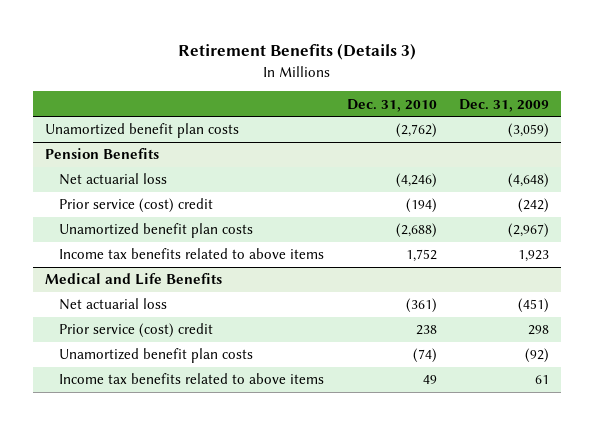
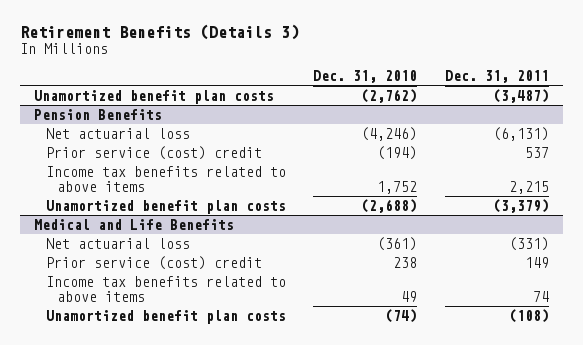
- | Dec. 31, 2010 | Dec. 31, 2009
+ | Dec. 31, 2010 | Dec. 31, 2011
@ Pension Benefits
moved down: Unamortized benefit plan costs | (2,688) | (3,379)
@ Medical and Life Benefits
moved down: Unamortized benefit plan costs | (74) | (108)

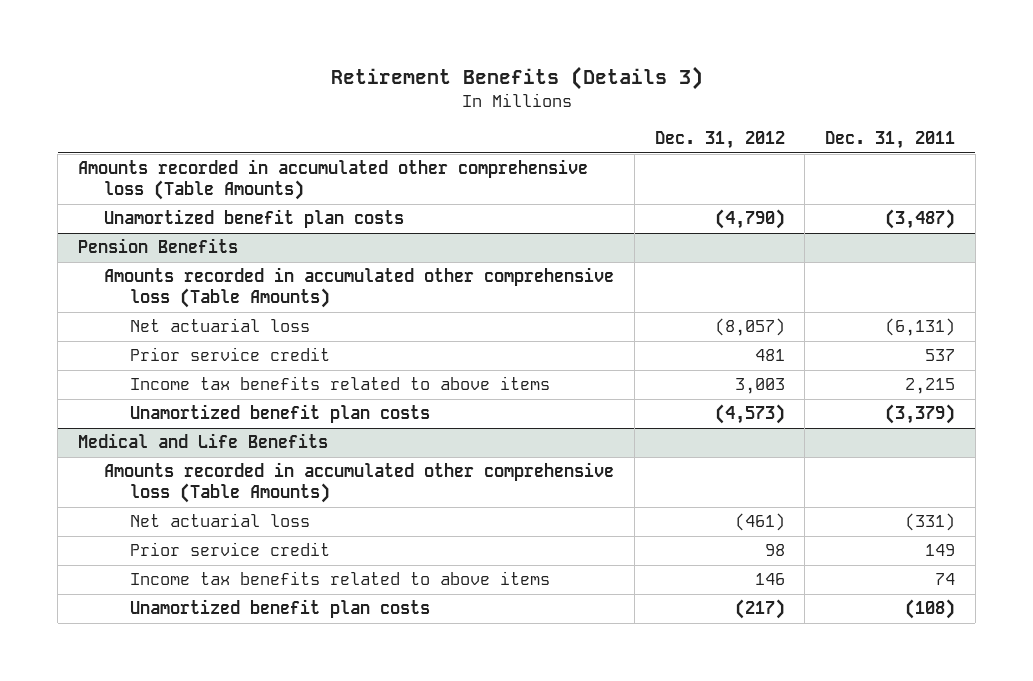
- | Dec. 31, 2010 | Dec. 31, 2011
+ | Dec. 31, 2012 | Dec. 31, 2011
+ Amounts recorded in accumulated other comprehensive loss (Table Amounts)
@ Pension Benefits
+ Amounts recorded in accumulated other comprehensive loss (Table Amounts)
- Prior service (cost) credit | (194) | 537
+ Prior service credit | 481 | 537
@ Medical and Life Benefits
+ Amounts recorded in accumulated other comprehensive loss (Table Amounts)
- Prior service (cost) credit | 238 | 149
+ Prior service credit | 98 | 149

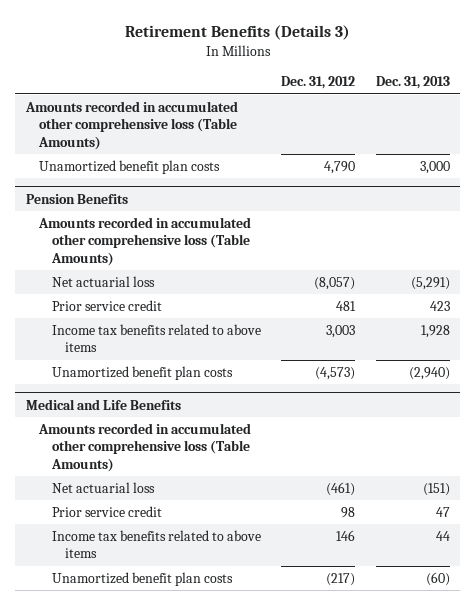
- | Dec. 31, 2012 | Dec. 31, 2011
+ | Dec. 31, 2012 | Dec. 31, 2013
- Unamortized benefit plan costs | (4,790) | (3,487)
+ Unamortized benefit plan costs | 4,790 | 3,000

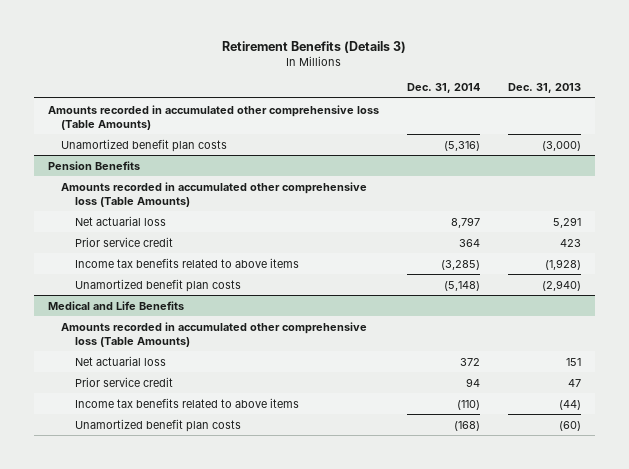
- | Dec. 31, 2012 | Dec. 31, 2013
+ | Dec. 31, 2014 | Dec. 31, 2013
- Unamortized benefit plan costs | 4,790 | 3,000
+ Unamortized benefit plan costs | (5,316) | (3,000)
@ Pension Benefits
- Net actuarial loss | (8,057) | (5,291)
+ Net actuarial loss | 8,797 | 5,291
- Income tax benefits related to above items | 3,003 | 1,928
+ Income tax benefits related to above items | (3,285) | (1,928)
@ Medical and Life Benefits
- Net actuarial loss | (461) | (151)
+ Net actuarial loss | 372 | 151
- Income tax benefits related to above items | 146 | 44
+ Income tax benefits related to above items | (110) | (44)

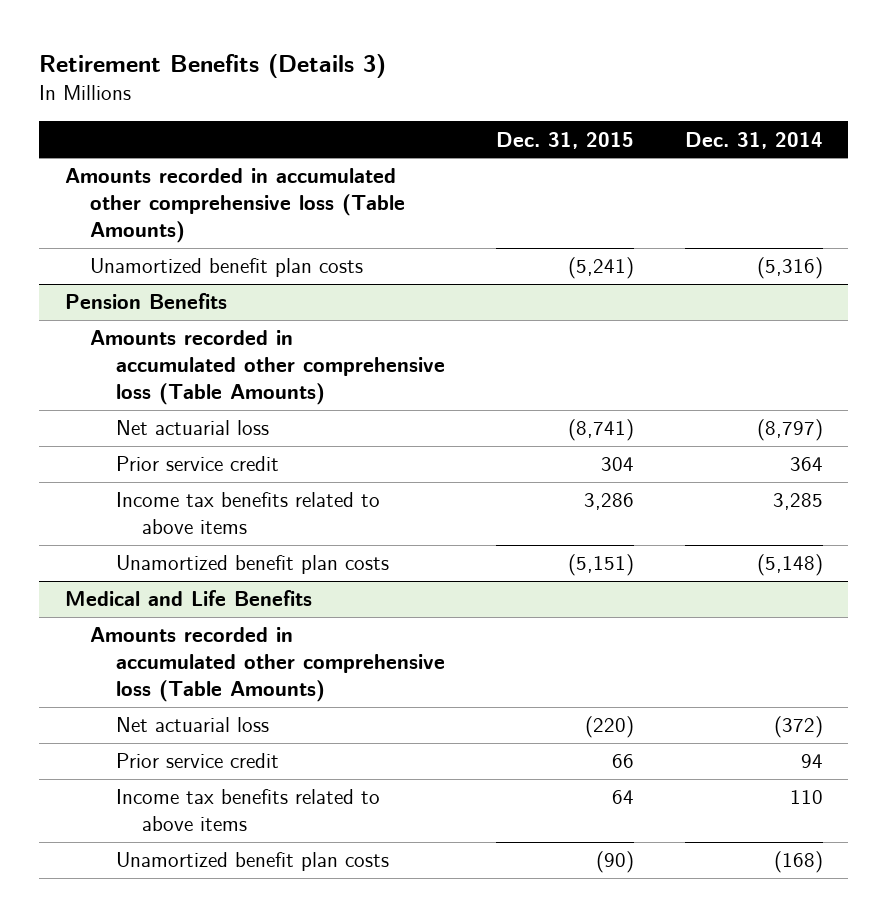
- | Dec. 31, 2014 | Dec. 31, 2013
+ | Dec. 31, 2015 | Dec. 31, 2014
@ Pension Benefits
- Net actuarial loss | 8,797 | 5,291
+ Net actuarial loss | (8,741) | (8,797)
- Income tax benefits related to above items | (3,285) | (1,928)
+ Income tax benefits related to above items | 3,286 | 3,285
@ Medical and Life Benefits
- Net actuarial loss | 372 | 151
+ Net actuarial loss | (220) | (372)
- Income tax benefits related to above items | (110) | (44)
+ Income tax benefits related to above items | 64 | 110

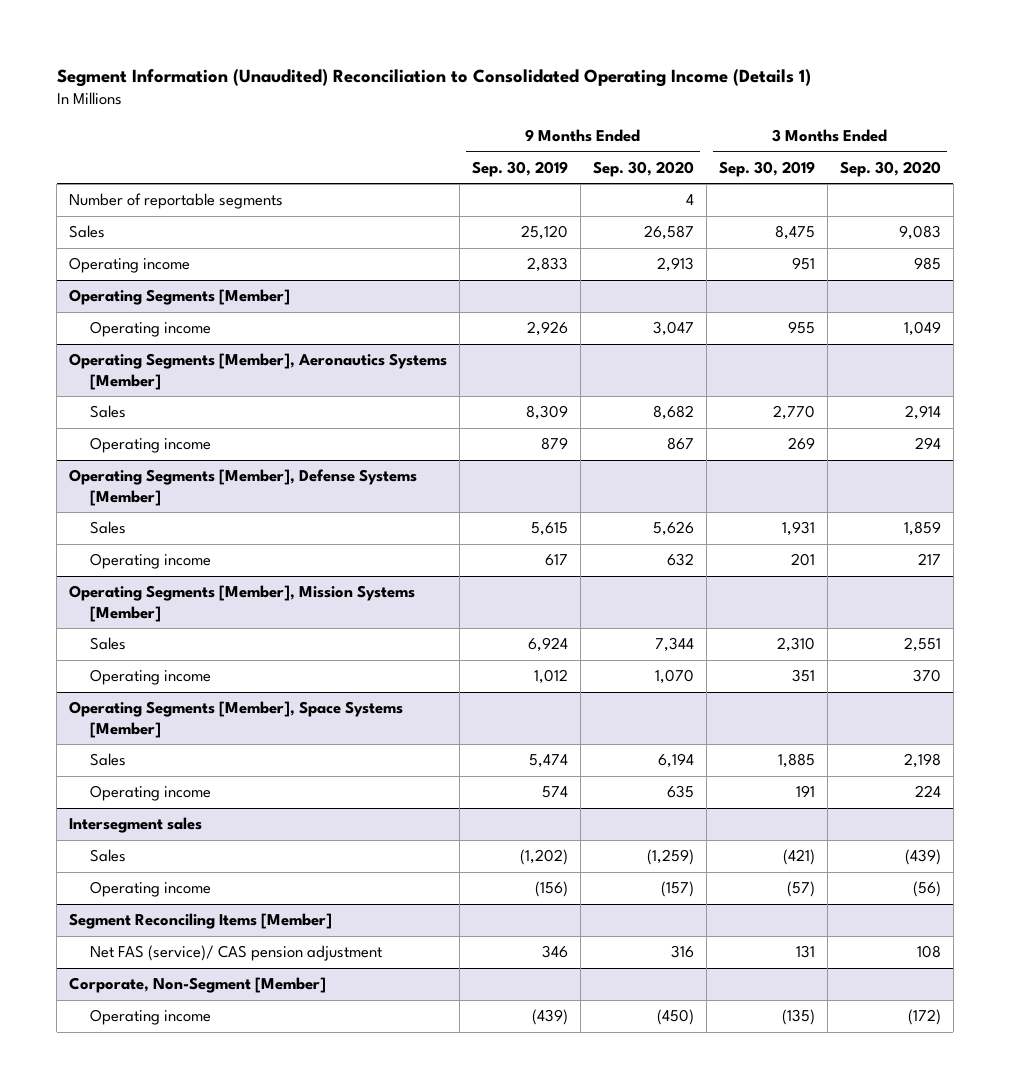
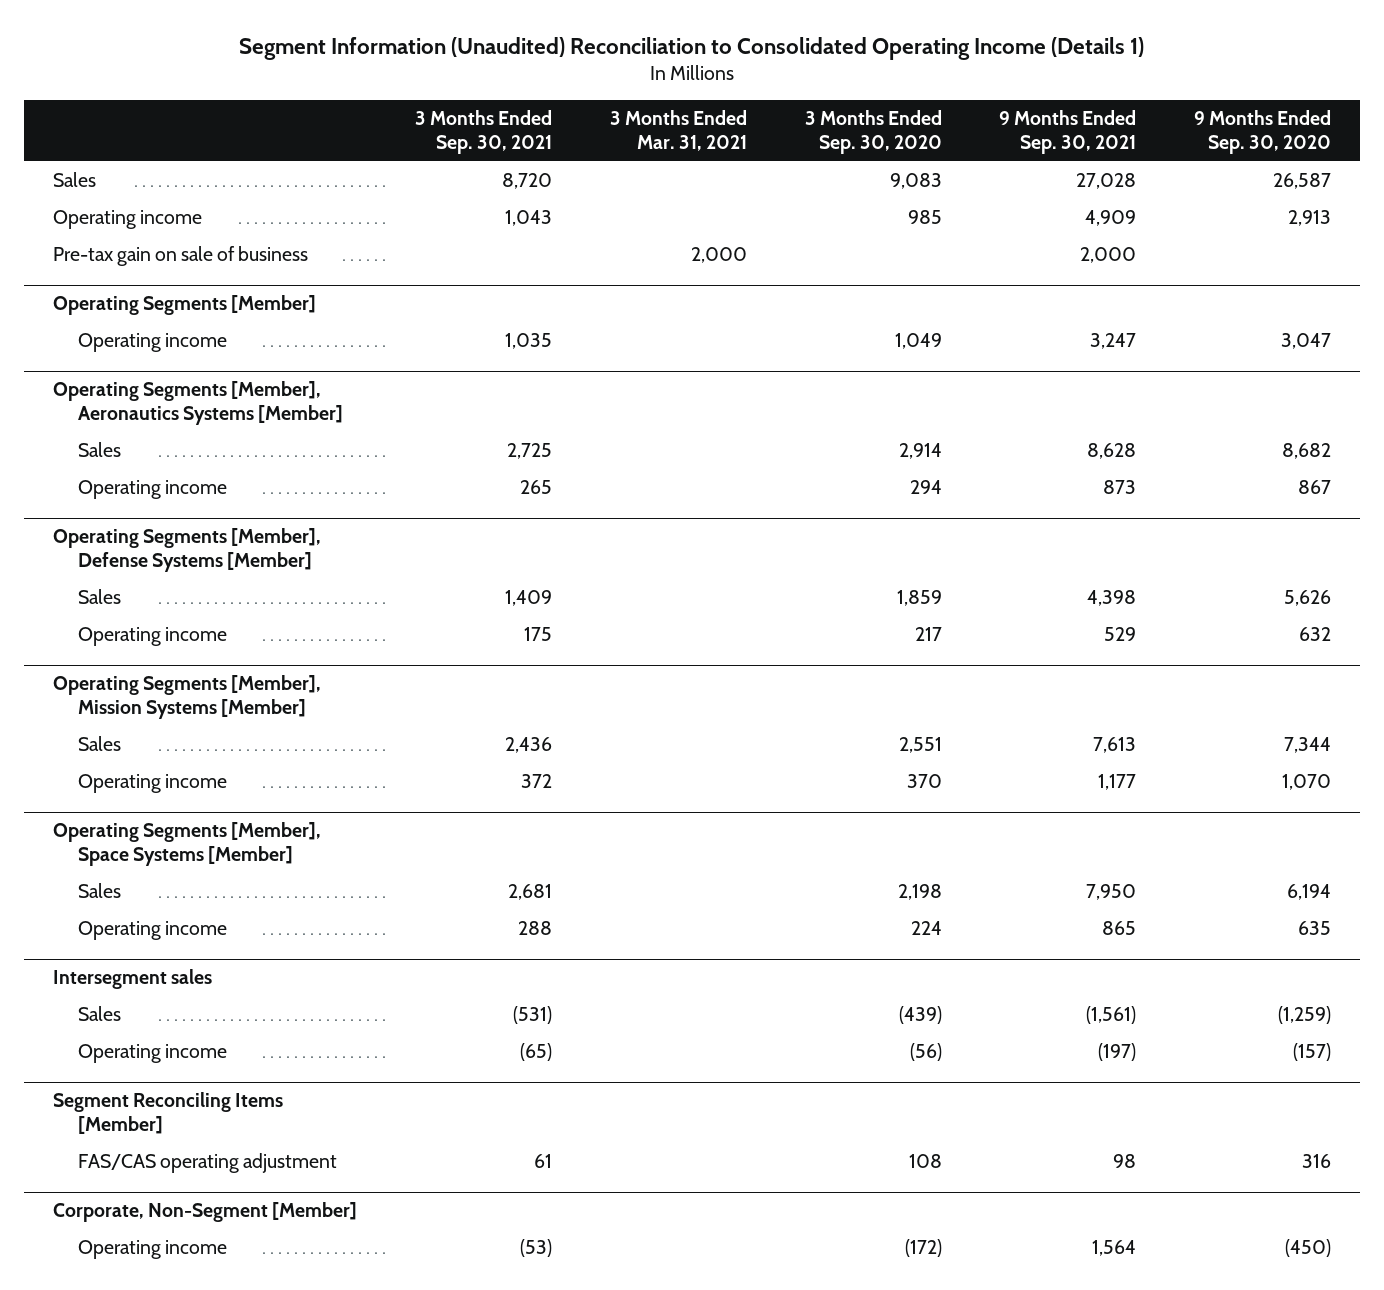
- | 9 Months Ended Sep. 30, 2019 | 9 Months Ended Sep. 30, 2020 | 3 Months Ended Sep. 30, 2019 | 3 Months Ended Sep. 30, 2020
+ | 3 Months Ended Sep. 30, 2021 | 3 Months Ended Mar. 31, 2021 | 3 Months Ended Sep. 30, 2020 | 9 Months Ended Sep. 30, 2021 | 9 Months Ended Sep. 30, 2020
- Number of reportable segments | | 4 | |
+ Pre-tax gain on sale of business | | 2,000 | | 2,000 |
@ Segment Reconciling Items [Member]
- Net FAS (service)/ CAS pension adjustment | 346 | 316 | 131 | 108
+ FAS/CAS operating adjustment | 61 | | 108 | 98 | 316

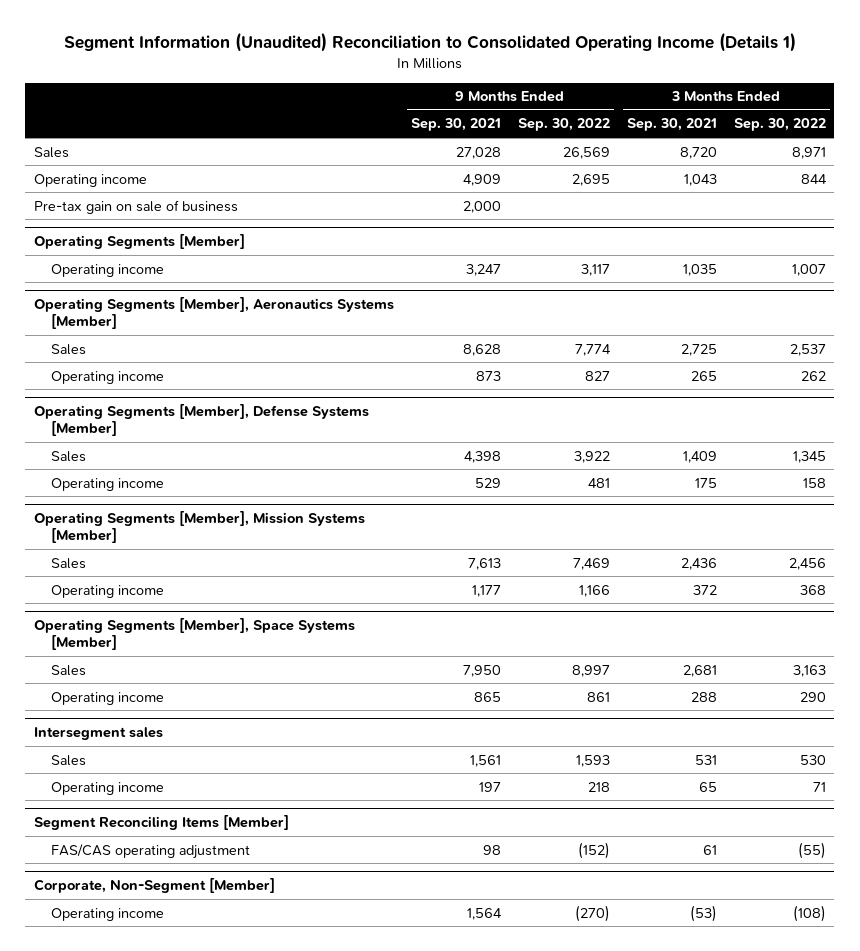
- | 3 Months Ended Sep. 30, 2021 | 3 Months Ended Mar. 31, 2021 | 3 Months Ended Sep. 30, 2020 | 9 Months Ended Sep. 30, 2021 | 9 Months Ended Sep. 30, 2020
+ | 9 Months Ended Sep. 30, 2021 | 9 Months Ended Sep. 30, 2022 | 3 Months Ended Sep. 30, 2021 | 3 Months Ended Sep. 30, 2022
@ Intersegment sales
- Sales | (531) | | (439) | (1,561) | (1,259)
- Operating income | (65) | | (56) | (197) | (157)
+ Sales | 1,561 | 1,593 | 531 | 530
+ Operating income | 197 | 218 | 65 | 71

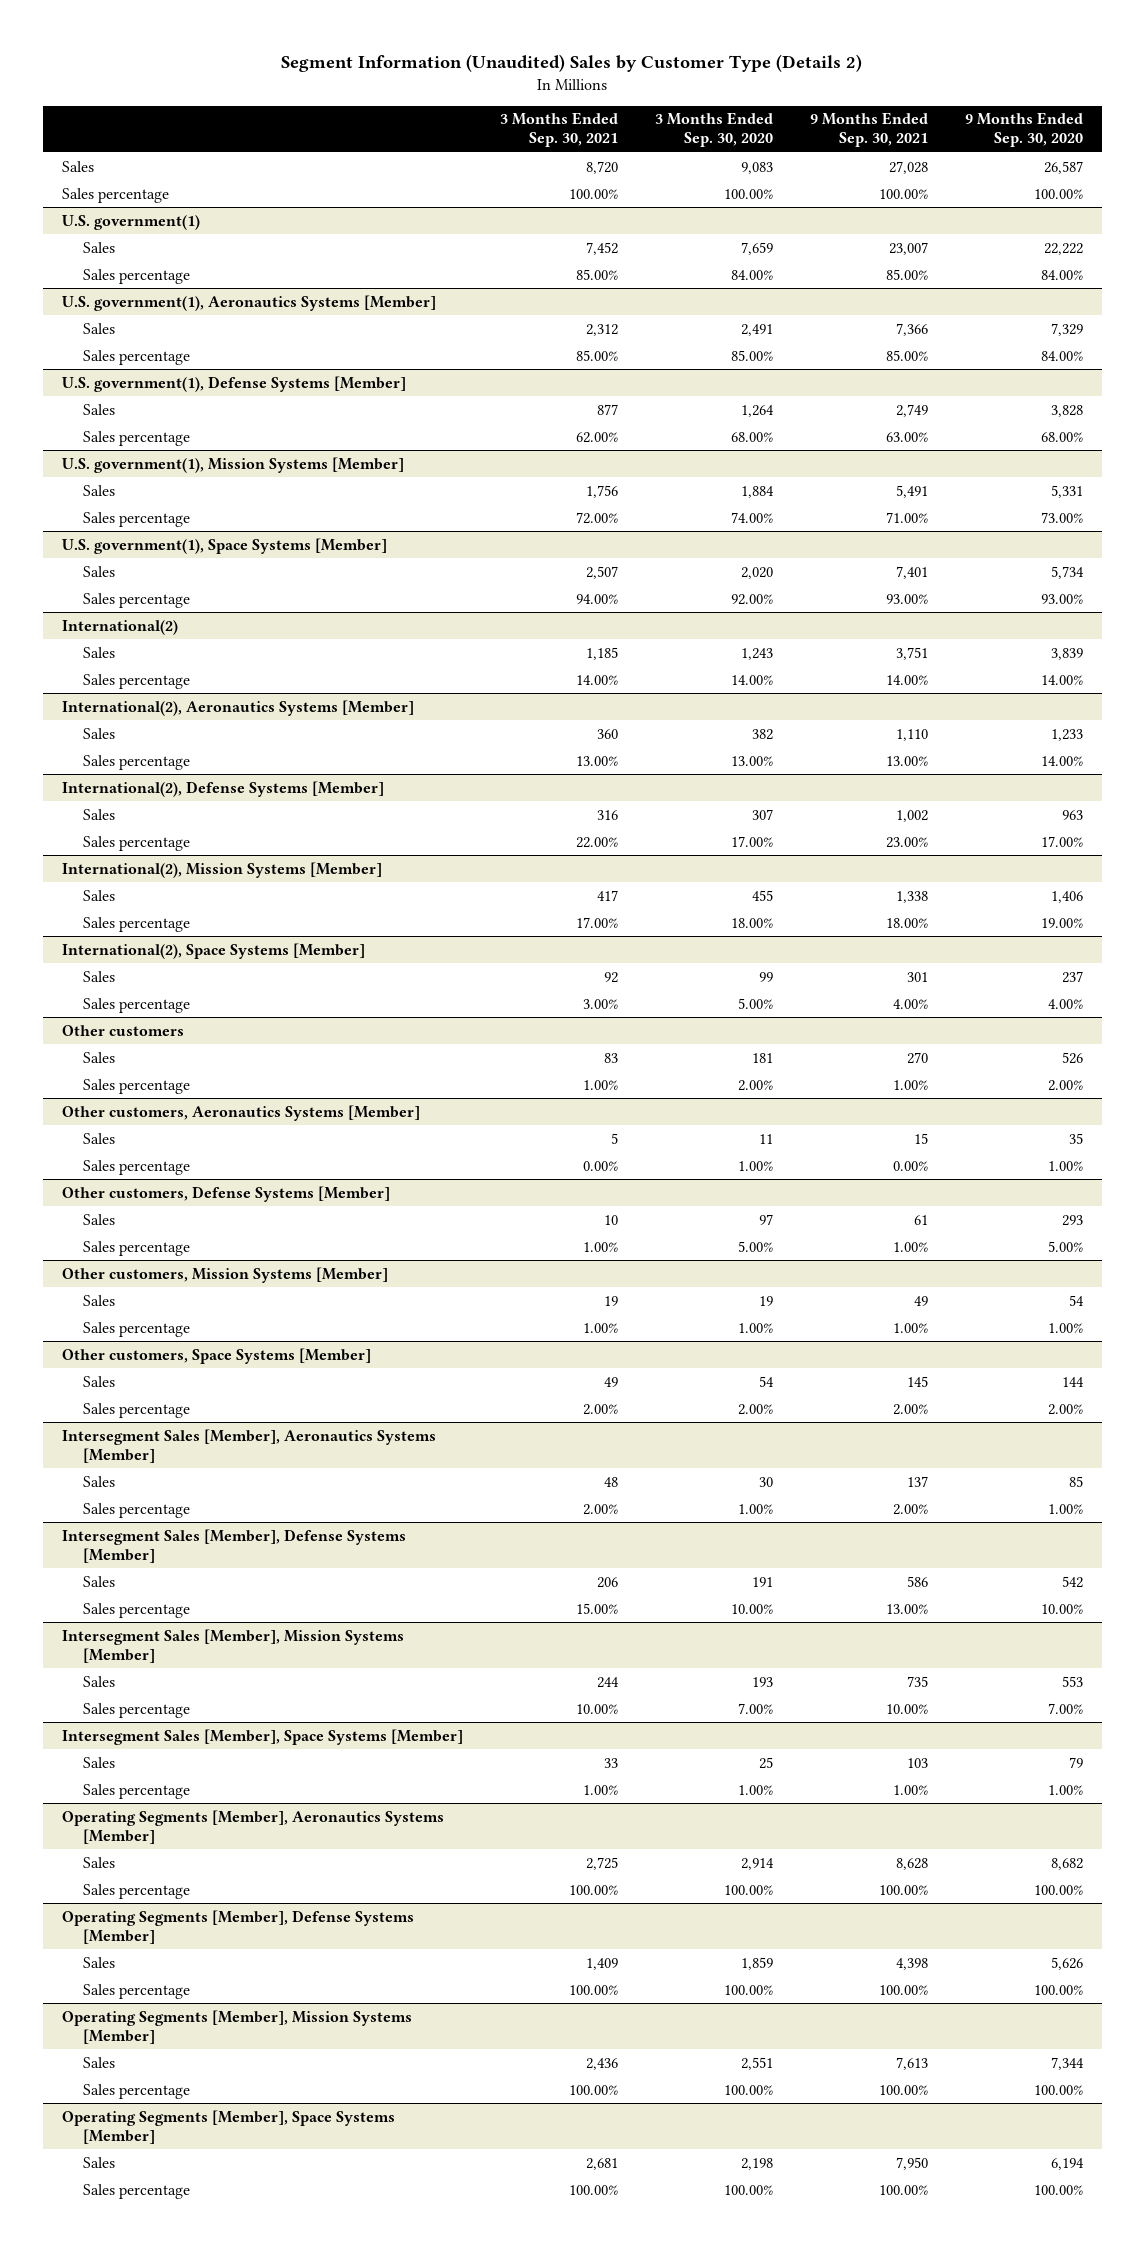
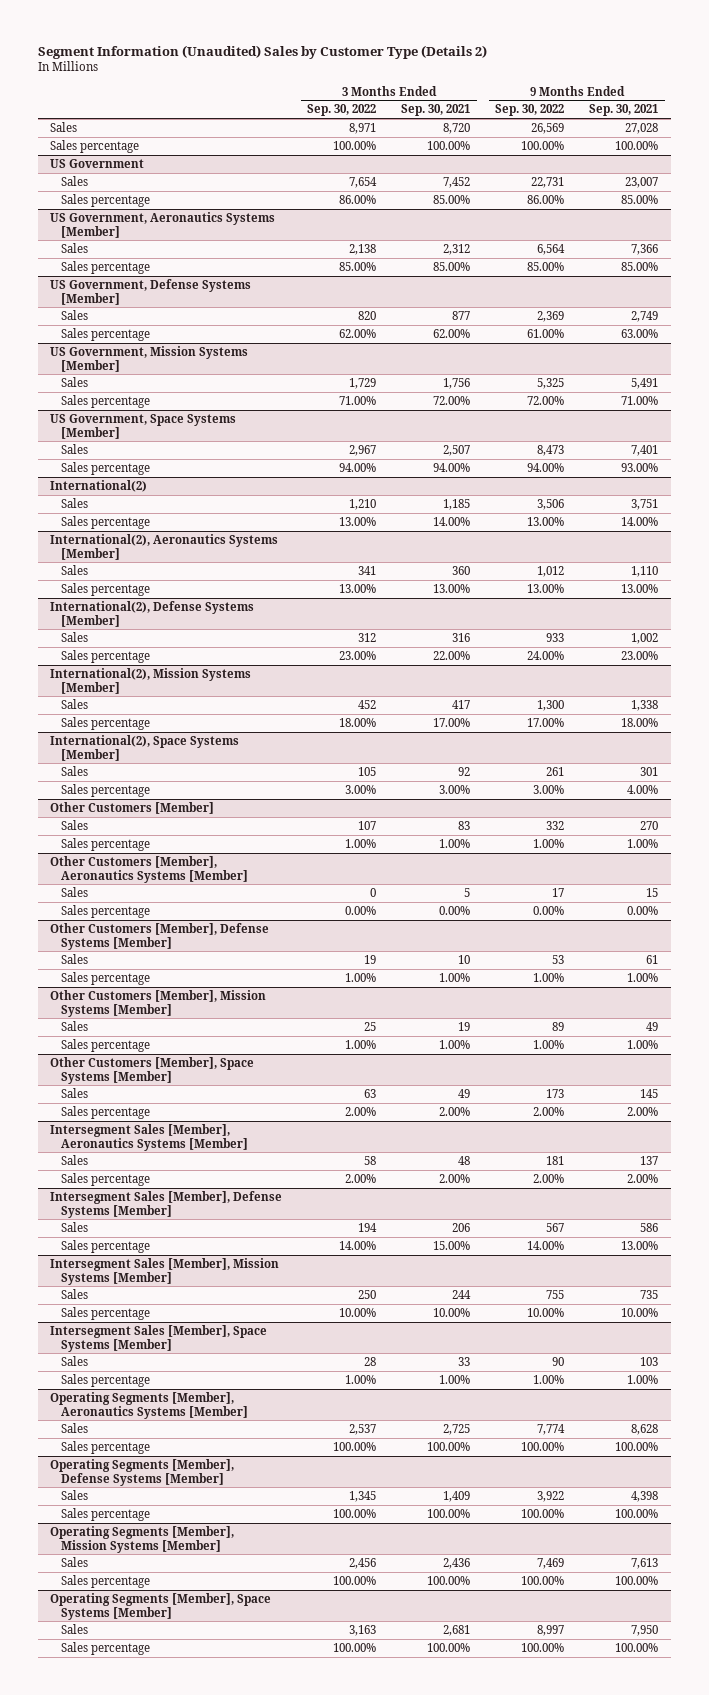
- | 3 Months Ended Sep. 30, 2021 | 3 Months Ended Sep. 30, 2020 | 9 Months Ended Sep. 30, 2021 | 9 Months Ended Sep. 30, 2020
+ | 3 Months Ended Sep. 30, 2022 | 3 Months Ended Sep. 30, 2021 | 9 Months Ended Sep. 30, 2022 | 9 Months Ended Sep. 30, 2021
- U.S. government(1)
+ US Government
- U.S. government(1), Aeronautics Systems [Member]
+ US Government, Aeronautics Systems [Member]
- U.S. government(1), Defense Systems [Member]
+ US Government, Defense Systems [Member]
- U.S. government(1), Mission Systems [Member]
+ US Government, Mission Systems [Member]
- U.S. government(1), Space Systems [Member]
+ US Government, Space Systems [Member]
- Other customers
+ Other Customers [Member]
- Other customers, Aeronautics Systems [Member]
+ Other Customers [Member], Aeronautics Systems [Member]
- Other customers, Defense Systems [Member]
+ Other Customers [Member], Defense Systems [Member]
- Other customers, Mission Systems [Member]
+ Other Customers [Member], Mission Systems [Member]
- Other customers, Space Systems [Member]
+ Other Customers [Member], Space Systems [Member]

